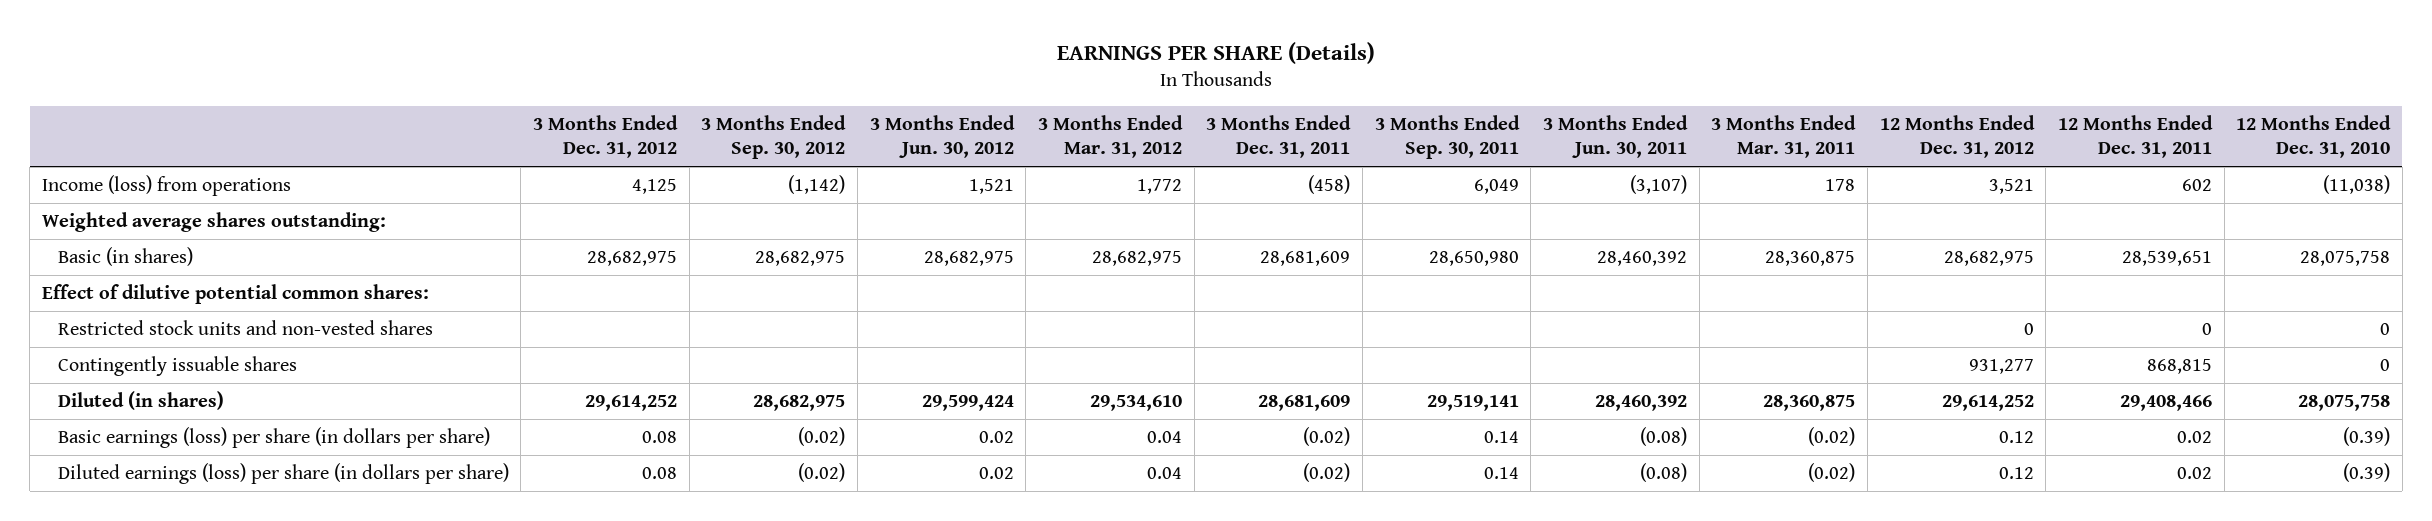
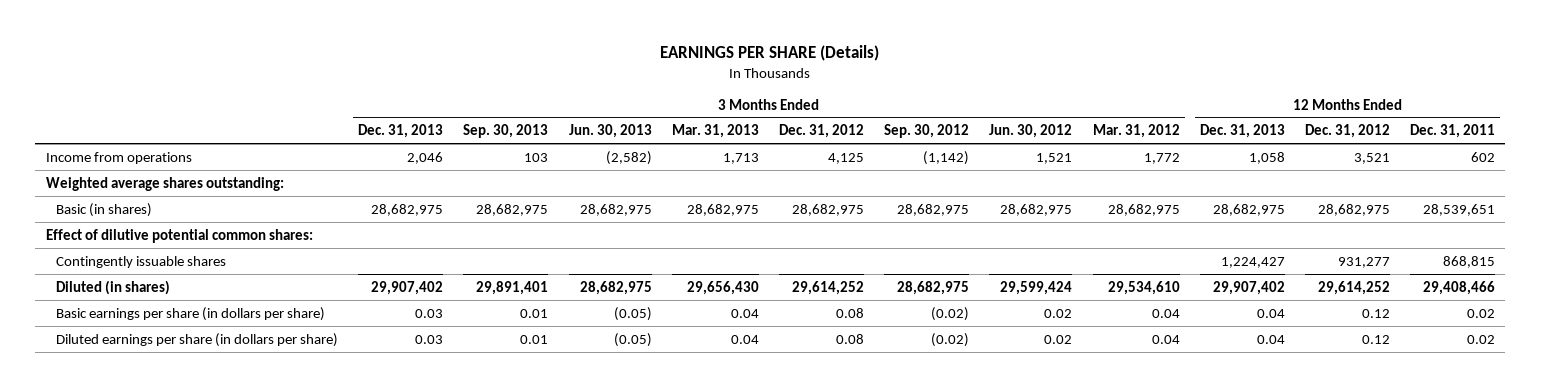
- | 3 Months Ended Dec. 31, 2012 | 3 Months Ended Sep. 30, 2012 | 3 Months Ended Jun. 30, 2012 | 3 Months Ended Mar. 31, 2012 | 3 Months Ended Dec. 31, 2011 | 3 Months Ended Sep. 30, 2011 | 3 Months Ended Jun. 30, 2011 | 3 Months Ended Mar. 31, 2011 | 12 Months Ended Dec. 31, 2012 | 12 Months Ended Dec. 31, 2011 | 12 Months Ended Dec. 31, 2010
+ | 3 Months Ended Dec. 31, 2013 | 3 Months Ended Sep. 30, 2013 | 3 Months Ended Jun. 30, 2013 | 3 Months Ended Mar. 31, 2013 | 3 Months Ended Dec. 31, 2012 | 3 Months Ended Sep. 30, 2012 | 3 Months Ended Jun. 30, 2012 | 3 Months Ended Mar. 31, 2012 | 12 Months Ended Dec. 31, 2013 | 12 Months Ended Dec. 31, 2012 | 12 Months Ended Dec. 31, 2011
- Income (loss) from operations | 4,125 | (1,142) | 1,521 | 1,772 | (458) | 6,049 | (3,107) | 178 | 3,521 | 602 | (11,038)
+ Income from operations | 2,046 | 103 | (2,582) | 1,713 | 4,125 | (1,142) | 1,521 | 1,772 | 1,058 | 3,521 | 602
- Restricted stock units and non-vested shares | | | | | | | | | 0 | 0 | 0
- Basic earnings (loss) per share (in dollars per share) | 0.08 | (0.02) | 0.02 | 0.04 | (0.02) | 0.14 | (0.08) | (0.02) | 0.12 | 0.02 | (0.39)
- Diluted earnings (loss) per share (in dollars per share) | 0.08 | (0.02) | 0.02 | 0.04 | (0.02) | 0.14 | (0.08) | (0.02) | 0.12 | 0.02 | (0.39)
+ Basic earnings per share (in dollars per share) | 0.03 | 0.01 | (0.05) | 0.04 | 0.08 | (0.02) | 0.02 | 0.04 | 0.04 | 0.12 | 0.02
+ Diluted earnings per share (in dollars per share) | 0.03 | 0.01 | (0.05) | 0.04 | 0.08 | (0.02) | 0.02 | 0.04 | 0.04 | 0.12 | 0.02

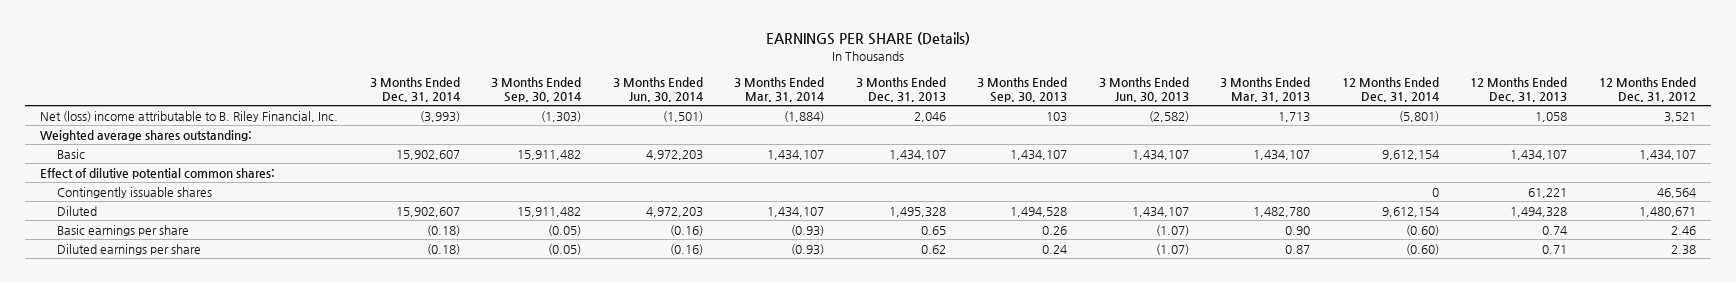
- | 3 Months Ended Dec. 31, 2013 | 3 Months Ended Sep. 30, 2013 | 3 Months Ended Jun. 30, 2013 | 3 Months Ended Mar. 31, 2013 | 3 Months Ended Dec. 31, 2012 | 3 Months Ended Sep. 30, 2012 | 3 Months Ended Jun. 30, 2012 | 3 Months Ended Mar. 31, 2012 | 12 Months Ended Dec. 31, 2013 | 12 Months Ended Dec. 31, 2012 | 12 Months Ended Dec. 31, 2011
+ | 3 Months Ended Dec. 31, 2014 | 3 Months Ended Sep. 30, 2014 | 3 Months Ended Jun. 30, 2014 | 3 Months Ended Mar. 31, 2014 | 3 Months Ended Dec. 31, 2013 | 3 Months Ended Sep. 30, 2013 | 3 Months Ended Jun. 30, 2013 | 3 Months Ended Mar. 31, 2013 | 12 Months Ended Dec. 31, 2014 | 12 Months Ended Dec. 31, 2013 | 12 Months Ended Dec. 31, 2012
- Income from operations | 2,046 | 103 | (2,582) | 1,713 | 4,125 | (1,142) | 1,521 | 1,772 | 1,058 | 3,521 | 602
+ Net (loss) income attributable to B. Riley Financial, Inc. | (3,993) | (1,303) | (1,501) | (1,884) | 2,046 | 103 | (2,582) | 1,713 | (5,801) | 1,058 | 3,521
- Basic (in shares) | 28,682,975 | 28,682,975 | 28,682,975 | 28,682,975 | 28,682,975 | 28,682,975 | 28,682,975 | 28,682,975 | 28,682,975 | 28,682,975 | 28,539,651
+ Basic | 15,902,607 | 15,911,482 | 4,972,203 | 1,434,107 | 1,434,107 | 1,434,107 | 1,434,107 | 1,434,107 | 9,612,154 | 1,434,107 | 1,434,107
- Contingently issuable shares | | | | | | | | | 1,224,427 | 931,277 | 868,815
- Diluted (in shares) | 29,907,402 | 29,891,401 | 28,682,975 | 29,656,430 | 29,614,252 | 28,682,975 | 29,599,424 | 29,534,610 | 29,907,402 | 29,614,252 | 29,408,466
- Basic earnings per share (in dollars per share) | 0.03 | 0.01 | (0.05) | 0.04 | 0.08 | (0.02) | 0.02 | 0.04 | 0.04 | 0.12 | 0.02
- Diluted earnings per share (in dollars per share) | 0.03 | 0.01 | (0.05) | 0.04 | 0.08 | (0.02) | 0.02 | 0.04 | 0.04 | 0.12 | 0.02
+ Contingently issuable shares | | | | | | | | | 0 | 61,221 | 46,564
+ Diluted | 15,902,607 | 15,911,482 | 4,972,203 | 1,434,107 | 1,495,328 | 1,494,528 | 1,434,107 | 1,482,780 | 9,612,154 | 1,494,328 | 1,480,671
+ Basic earnings per share | (0.18) | (0.05) | (0.16) | (0.93) | 0.65 | 0.26 | (1.07) | 0.90 | (0.60) | 0.74 | 2.46
+ Diluted earnings per share | (0.18) | (0.05) | (0.16) | (0.93) | 0.62 | 0.24 | (1.07) | 0.87 | (0.60) | 0.71 | 2.38

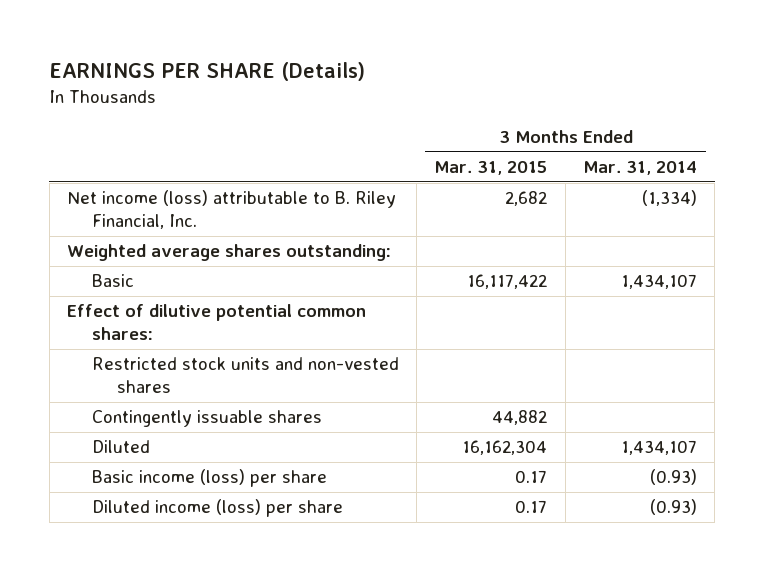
- | 3 Months Ended Dec. 31, 2014 | 3 Months Ended Sep. 30, 2014 | 3 Months Ended Jun. 30, 2014 | 3 Months Ended Mar. 31, 2014 | 3 Months Ended Dec. 31, 2013 | 3 Months Ended Sep. 30, 2013 | 3 Months Ended Jun. 30, 2013 | 3 Months Ended Mar. 31, 2013 | 12 Months Ended Dec. 31, 2014 | 12 Months Ended Dec. 31, 2013 | 12 Months Ended Dec. 31, 2012
+ | 3 Months Ended Mar. 31, 2015 | 3 Months Ended Mar. 31, 2014
- Net (loss) income attributable to B. Riley Financial, Inc. | (3,993) | (1,303) | (1,501) | (1,884) | 2,046 | 103 | (2,582) | 1,713 | (5,801) | 1,058 | 3,521
+ Net income (loss) attributable to B. Riley Financial, Inc. | 2,682 | (1,334)
+ Restricted stock units and non-vested shares
- Basic earnings per share | (0.18) | (0.05) | (0.16) | (0.93) | 0.65 | 0.26 | (1.07) | 0.90 | (0.60) | 0.74 | 2.46
- Diluted earnings per share | (0.18) | (0.05) | (0.16) | (0.93) | 0.62 | 0.24 | (1.07) | 0.87 | (0.60) | 0.71 | 2.38
+ Basic income (loss) per share | 0.17 | (0.93)
+ Diluted income (loss) per share | 0.17 | (0.93)

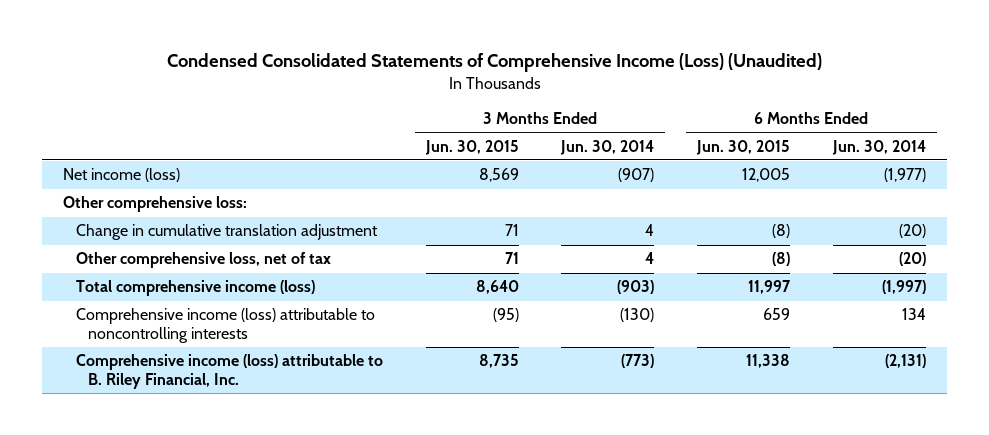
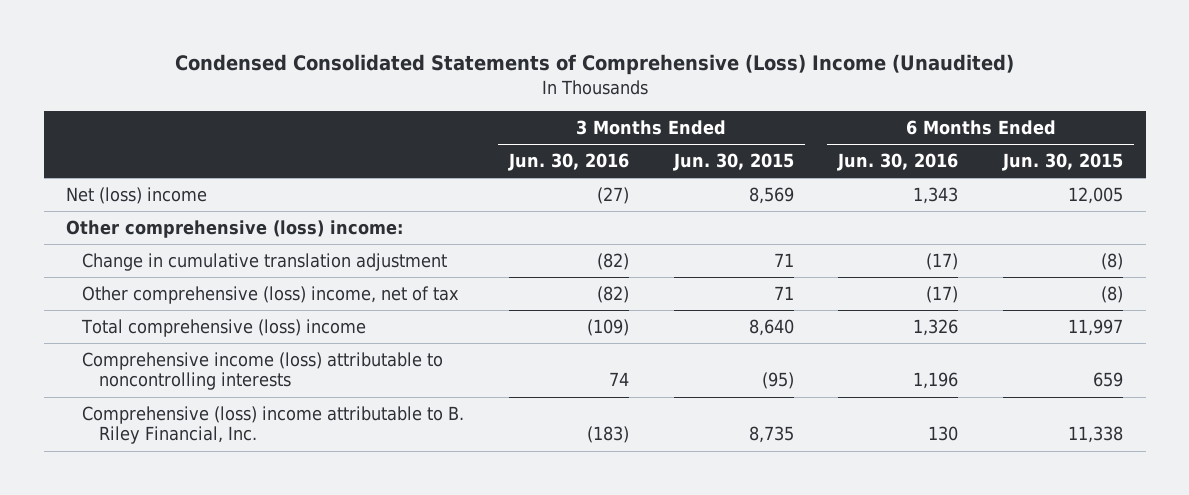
- Condensed Consolidated Statements of Comprehensive Income (Loss) (Unaudited)
+ Condensed Consolidated Statements of Comprehensive (Loss) Income (Unaudited)
- | 3 Months Ended Jun. 30, 2015 | 3 Months Ended Jun. 30, 2014 | 6 Months Ended Jun. 30, 2015 | 6 Months Ended Jun. 30, 2014
+ | 3 Months Ended Jun. 30, 2016 | 3 Months Ended Jun. 30, 2015 | 6 Months Ended Jun. 30, 2016 | 6 Months Ended Jun. 30, 2015
- Net income (loss) | 8,569 | (907) | 12,005 | (1,977)
- Other comprehensive loss:
+ Net (loss) income | (27) | 8,569 | 1,343 | 12,005
+ Other comprehensive (loss) income:
- Other comprehensive loss, net of tax | 71 | 4 | (8) | (20)
- Total comprehensive income (loss) | 8,640 | (903) | 11,997 | (1,997)
+ Other comprehensive (loss) income, net of tax | (82) | 71 | (17) | (8)
+ Total comprehensive (loss) income | (109) | 8,640 | 1,326 | 11,997
- Comprehensive income (loss) attributable to B. Riley Financial, Inc. | 8,735 | (773) | 11,338 | (2,131)
+ Comprehensive (loss) income attributable to B. Riley Financial, Inc. | (183) | 8,735 | 130 | 11,338

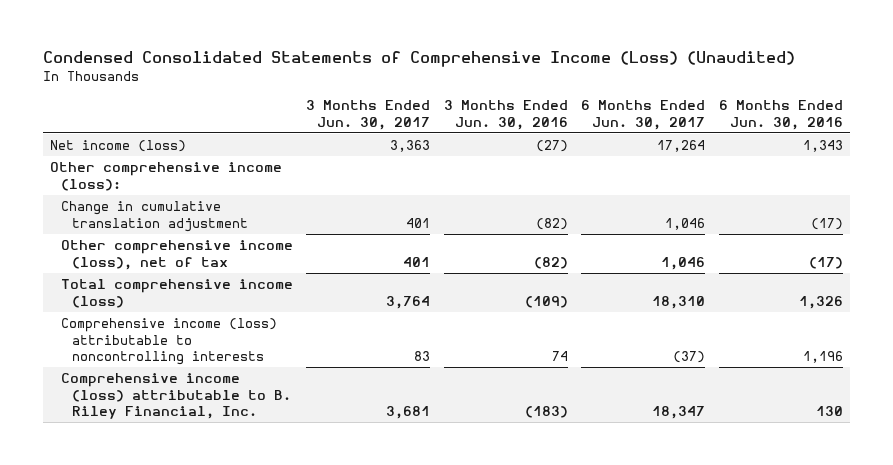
- Condensed Consolidated Statements of Comprehensive (Loss) Income (Unaudited)
+ Condensed Consolidated Statements of Comprehensive Income (Loss) (Unaudited)
- | 3 Months Ended Jun. 30, 2016 | 3 Months Ended Jun. 30, 2015 | 6 Months Ended Jun. 30, 2016 | 6 Months Ended Jun. 30, 2015
+ | 3 Months Ended Jun. 30, 2017 | 3 Months Ended Jun. 30, 2016 | 6 Months Ended Jun. 30, 2017 | 6 Months Ended Jun. 30, 2016
- Net (loss) income | (27) | 8,569 | 1,343 | 12,005
- Other comprehensive (loss) income:
+ Net income (loss) | 3,363 | (27) | 17,264 | 1,343
+ Other comprehensive income (loss):
- Other comprehensive (loss) income, net of tax | (82) | 71 | (17) | (8)
- Total comprehensive (loss) income | (109) | 8,640 | 1,326 | 11,997
+ Other comprehensive income (loss), net of tax | 401 | (82) | 1,046 | (17)
+ Total comprehensive income (loss) | 3,764 | (109) | 18,310 | 1,326
- Comprehensive (loss) income attributable to B. Riley Financial, Inc. | (183) | 8,735 | 130 | 11,338
+ Comprehensive income (loss) attributable to B. Riley Financial, Inc. | 3,681 | (183) | 18,347 | 130

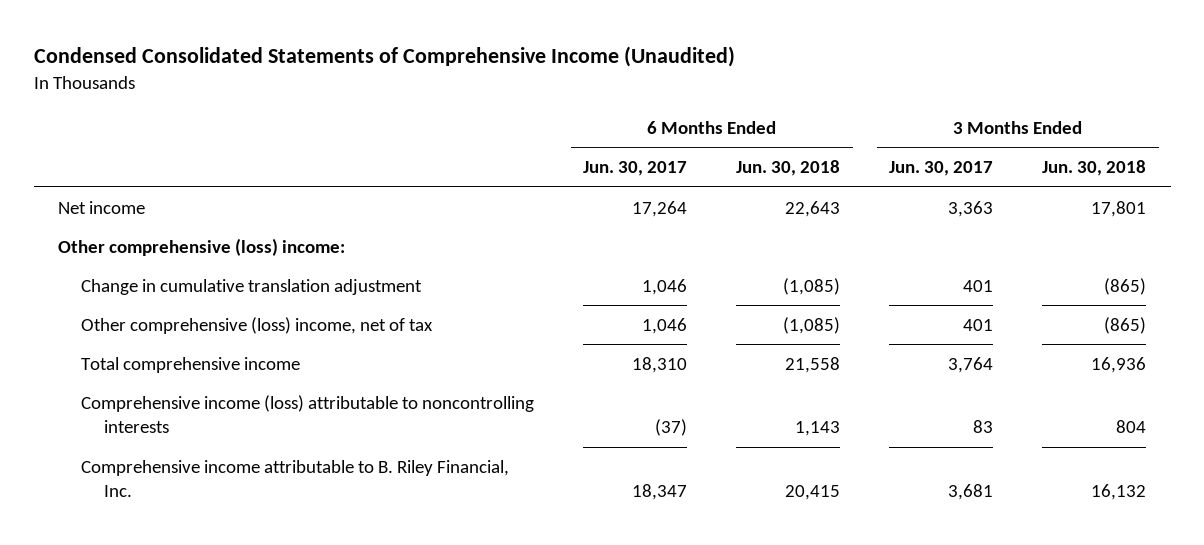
- Condensed Consolidated Statements of Comprehensive Income (Loss) (Unaudited)
+ Condensed Consolidated Statements of Comprehensive Income (Unaudited)
- | 3 Months Ended Jun. 30, 2017 | 3 Months Ended Jun. 30, 2016 | 6 Months Ended Jun. 30, 2017 | 6 Months Ended Jun. 30, 2016
+ | 6 Months Ended Jun. 30, 2017 | 6 Months Ended Jun. 30, 2018 | 3 Months Ended Jun. 30, 2017 | 3 Months Ended Jun. 30, 2018
- Net income (loss) | 3,363 | (27) | 17,264 | 1,343
- Other comprehensive income (loss):
+ Net income | 17,264 | 22,643 | 3,363 | 17,801
+ Other comprehensive (loss) income:
- Other comprehensive income (loss), net of tax | 401 | (82) | 1,046 | (17)
- Total comprehensive income (loss) | 3,764 | (109) | 18,310 | 1,326
+ Other comprehensive (loss) income, net of tax | 1,046 | (1,085) | 401 | (865)
+ Total comprehensive income | 18,310 | 21,558 | 3,764 | 16,936
- Comprehensive income (loss) attributable to B. Riley Financial, Inc. | 3,681 | (183) | 18,347 | 130
+ Comprehensive income attributable to B. Riley Financial, Inc. | 18,347 | 20,415 | 3,681 | 16,132

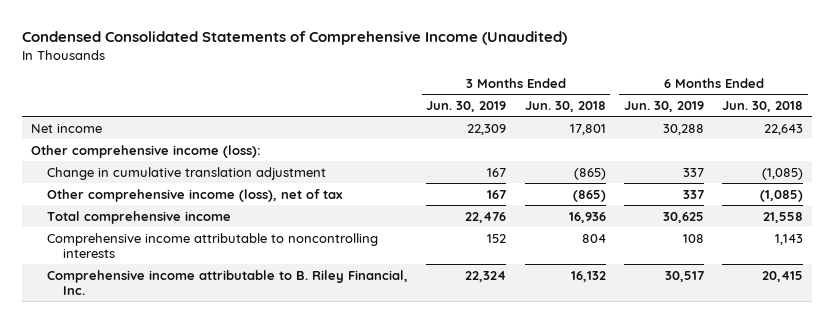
- | 6 Months Ended Jun. 30, 2017 | 6 Months Ended Jun. 30, 2018 | 3 Months Ended Jun. 30, 2017 | 3 Months Ended Jun. 30, 2018
+ | 3 Months Ended Jun. 30, 2019 | 3 Months Ended Jun. 30, 2018 | 6 Months Ended Jun. 30, 2019 | 6 Months Ended Jun. 30, 2018
- Other comprehensive (loss) income:
+ Other comprehensive income (loss):
- Other comprehensive (loss) income, net of tax | 1,046 | (1,085) | 401 | (865)
+ Other comprehensive income (loss), net of tax | 167 | (865) | 337 | (1,085)
- Comprehensive income (loss) attributable to noncontrolling interests | (37) | 1,143 | 83 | 804
+ Comprehensive income attributable to noncontrolling interests | 152 | 804 | 108 | 1,143

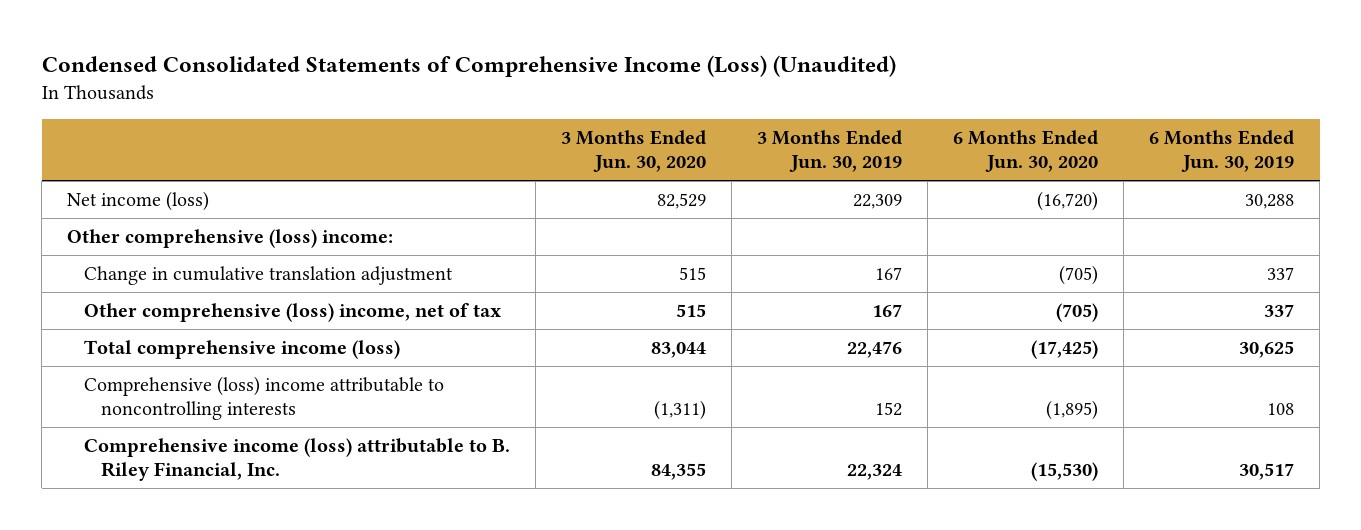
- Condensed Consolidated Statements of Comprehensive Income (Unaudited)
+ Condensed Consolidated Statements of Comprehensive Income (Loss) (Unaudited)
- | 3 Months Ended Jun. 30, 2019 | 3 Months Ended Jun. 30, 2018 | 6 Months Ended Jun. 30, 2019 | 6 Months Ended Jun. 30, 2018
+ | 3 Months Ended Jun. 30, 2020 | 3 Months Ended Jun. 30, 2019 | 6 Months Ended Jun. 30, 2020 | 6 Months Ended Jun. 30, 2019
- Net income | 22,309 | 17,801 | 30,288 | 22,643
- Other comprehensive income (loss):
+ Net income (loss) | 82,529 | 22,309 | (16,720) | 30,288
+ Other comprehensive (loss) income:
- Other comprehensive income (loss), net of tax | 167 | (865) | 337 | (1,085)
- Total comprehensive income | 22,476 | 16,936 | 30,625 | 21,558
- Comprehensive income attributable to noncontrolling interests | 152 | 804 | 108 | 1,143
- Comprehensive income attributable to B. Riley Financial, Inc. | 22,324 | 16,132 | 30,517 | 20,415
+ Other comprehensive (loss) income, net of tax | 515 | 167 | (705) | 337
+ Total comprehensive income (loss) | 83,044 | 22,476 | (17,425) | 30,625
+ Comprehensive (loss) income attributable to noncontrolling interests | (1,311) | 152 | (1,895) | 108
+ Comprehensive income (loss) attributable to B. Riley Financial, Inc. | 84,355 | 22,324 | (15,530) | 30,517

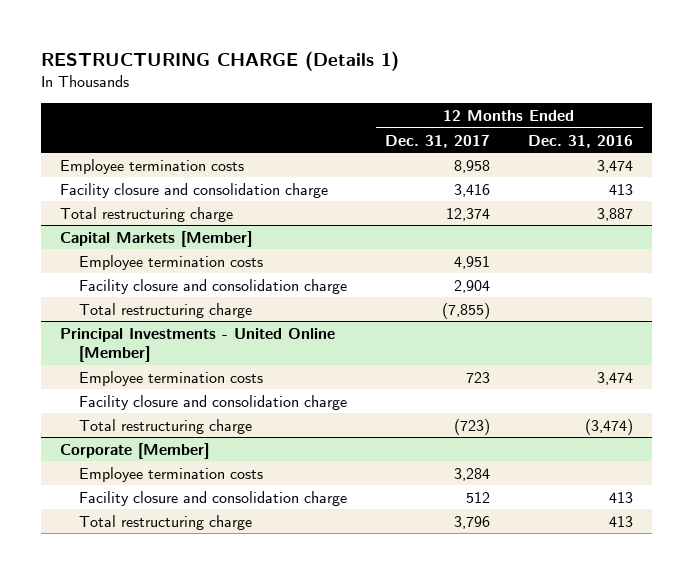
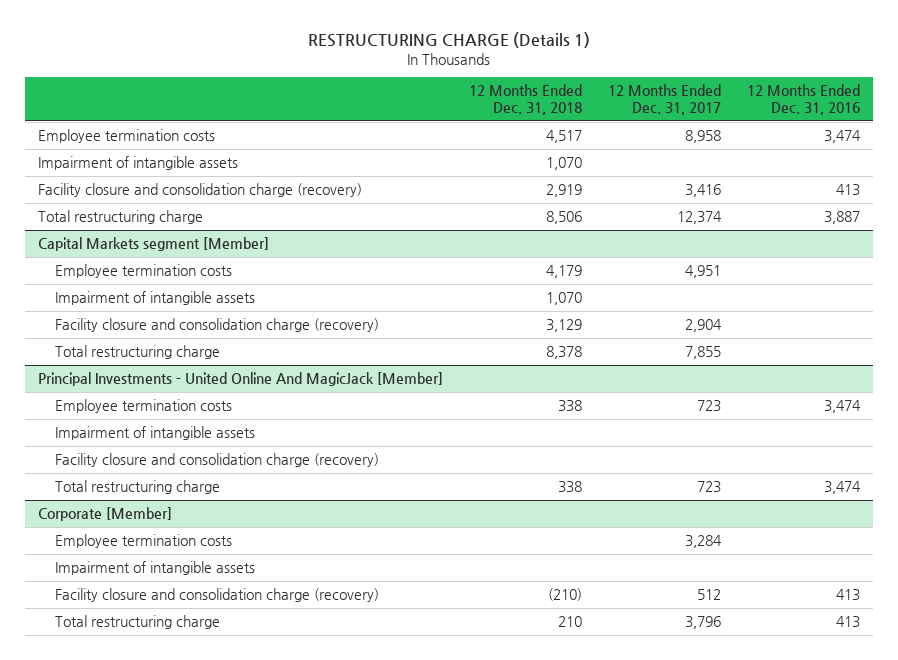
- | 12 Months Ended Dec. 31, 2017 | 12 Months Ended Dec. 31, 2016
+ | 12 Months Ended Dec. 31, 2018 | 12 Months Ended Dec. 31, 2017 | 12 Months Ended Dec. 31, 2016
- Facility closure and consolidation charge | 3,416 | 413
+ Impairment of intangible assets | 1,070 | |
+ Facility closure and consolidation charge (recovery) | 2,919 | 3,416 | 413
- Capital Markets [Member]
+ Capital Markets segment [Member]
- Facility closure and consolidation charge | 2,904 |
- Total restructuring charge | (7,855) |
- Principal Investments - United Online [Member]
+ Impairment of intangible assets | 1,070 | |
+ Facility closure and consolidation charge (recovery) | 3,129 | 2,904 |
+ Total restructuring charge | 8,378 | 7,855 |
+ Principal Investments - United Online And MagicJack [Member]
- Facility closure and consolidation charge
- Total restructuring charge | (723) | (3,474)
+ Impairment of intangible assets
+ Facility closure and consolidation charge (recovery)
+ Total restructuring charge | 338 | 723 | 3,474
@ Corporate [Member]
- Facility closure and consolidation charge | 512 | 413
+ Impairment of intangible assets
+ Facility closure and consolidation charge (recovery) | (210) | 512 | 413

